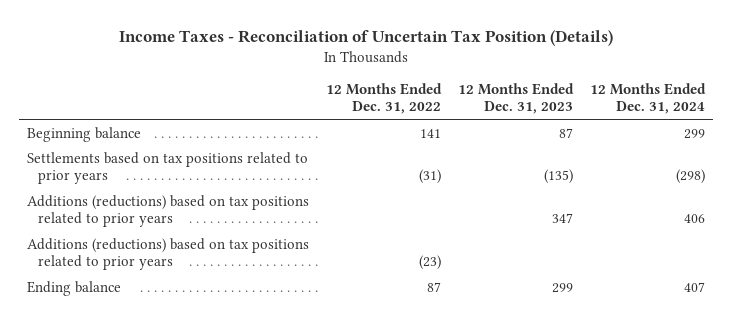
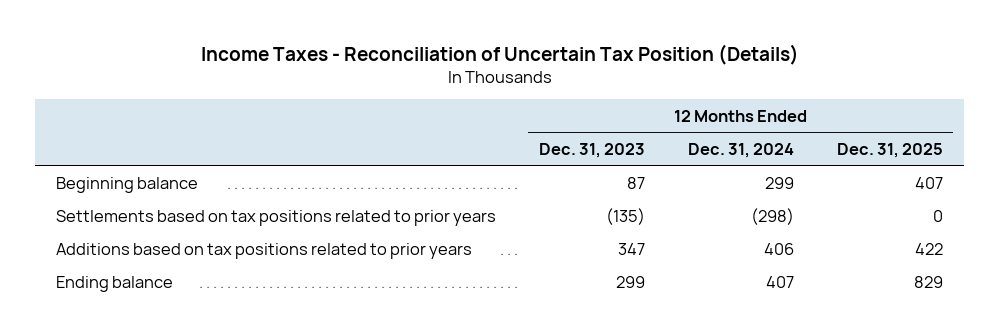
- | 12 Months Ended Dec. 31, 2022 | 12 Months Ended Dec. 31, 2023 | 12 Months Ended Dec. 31, 2024
+ | 12 Months Ended Dec. 31, 2023 | 12 Months Ended Dec. 31, 2024 | 12 Months Ended Dec. 31, 2025
- Additions (reductions) based on tax positions related to prior years | | 347 | 406
- Additions (reductions) based on tax positions related to prior years | (23) | |
+ Additions based on tax positions related to prior years | 347 | 406 | 422

